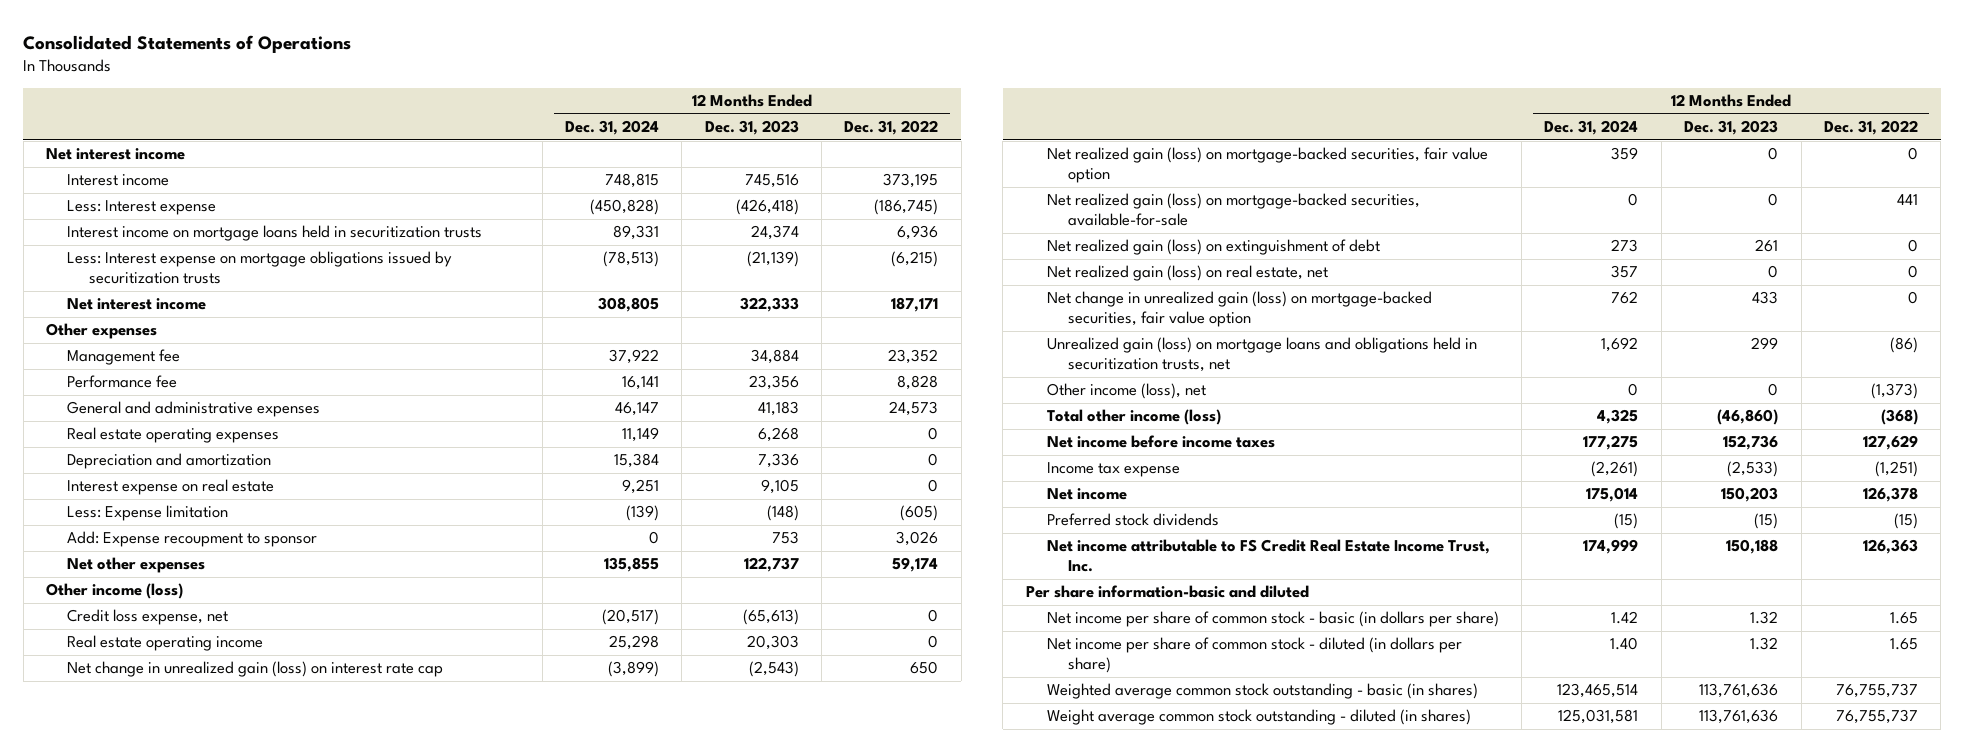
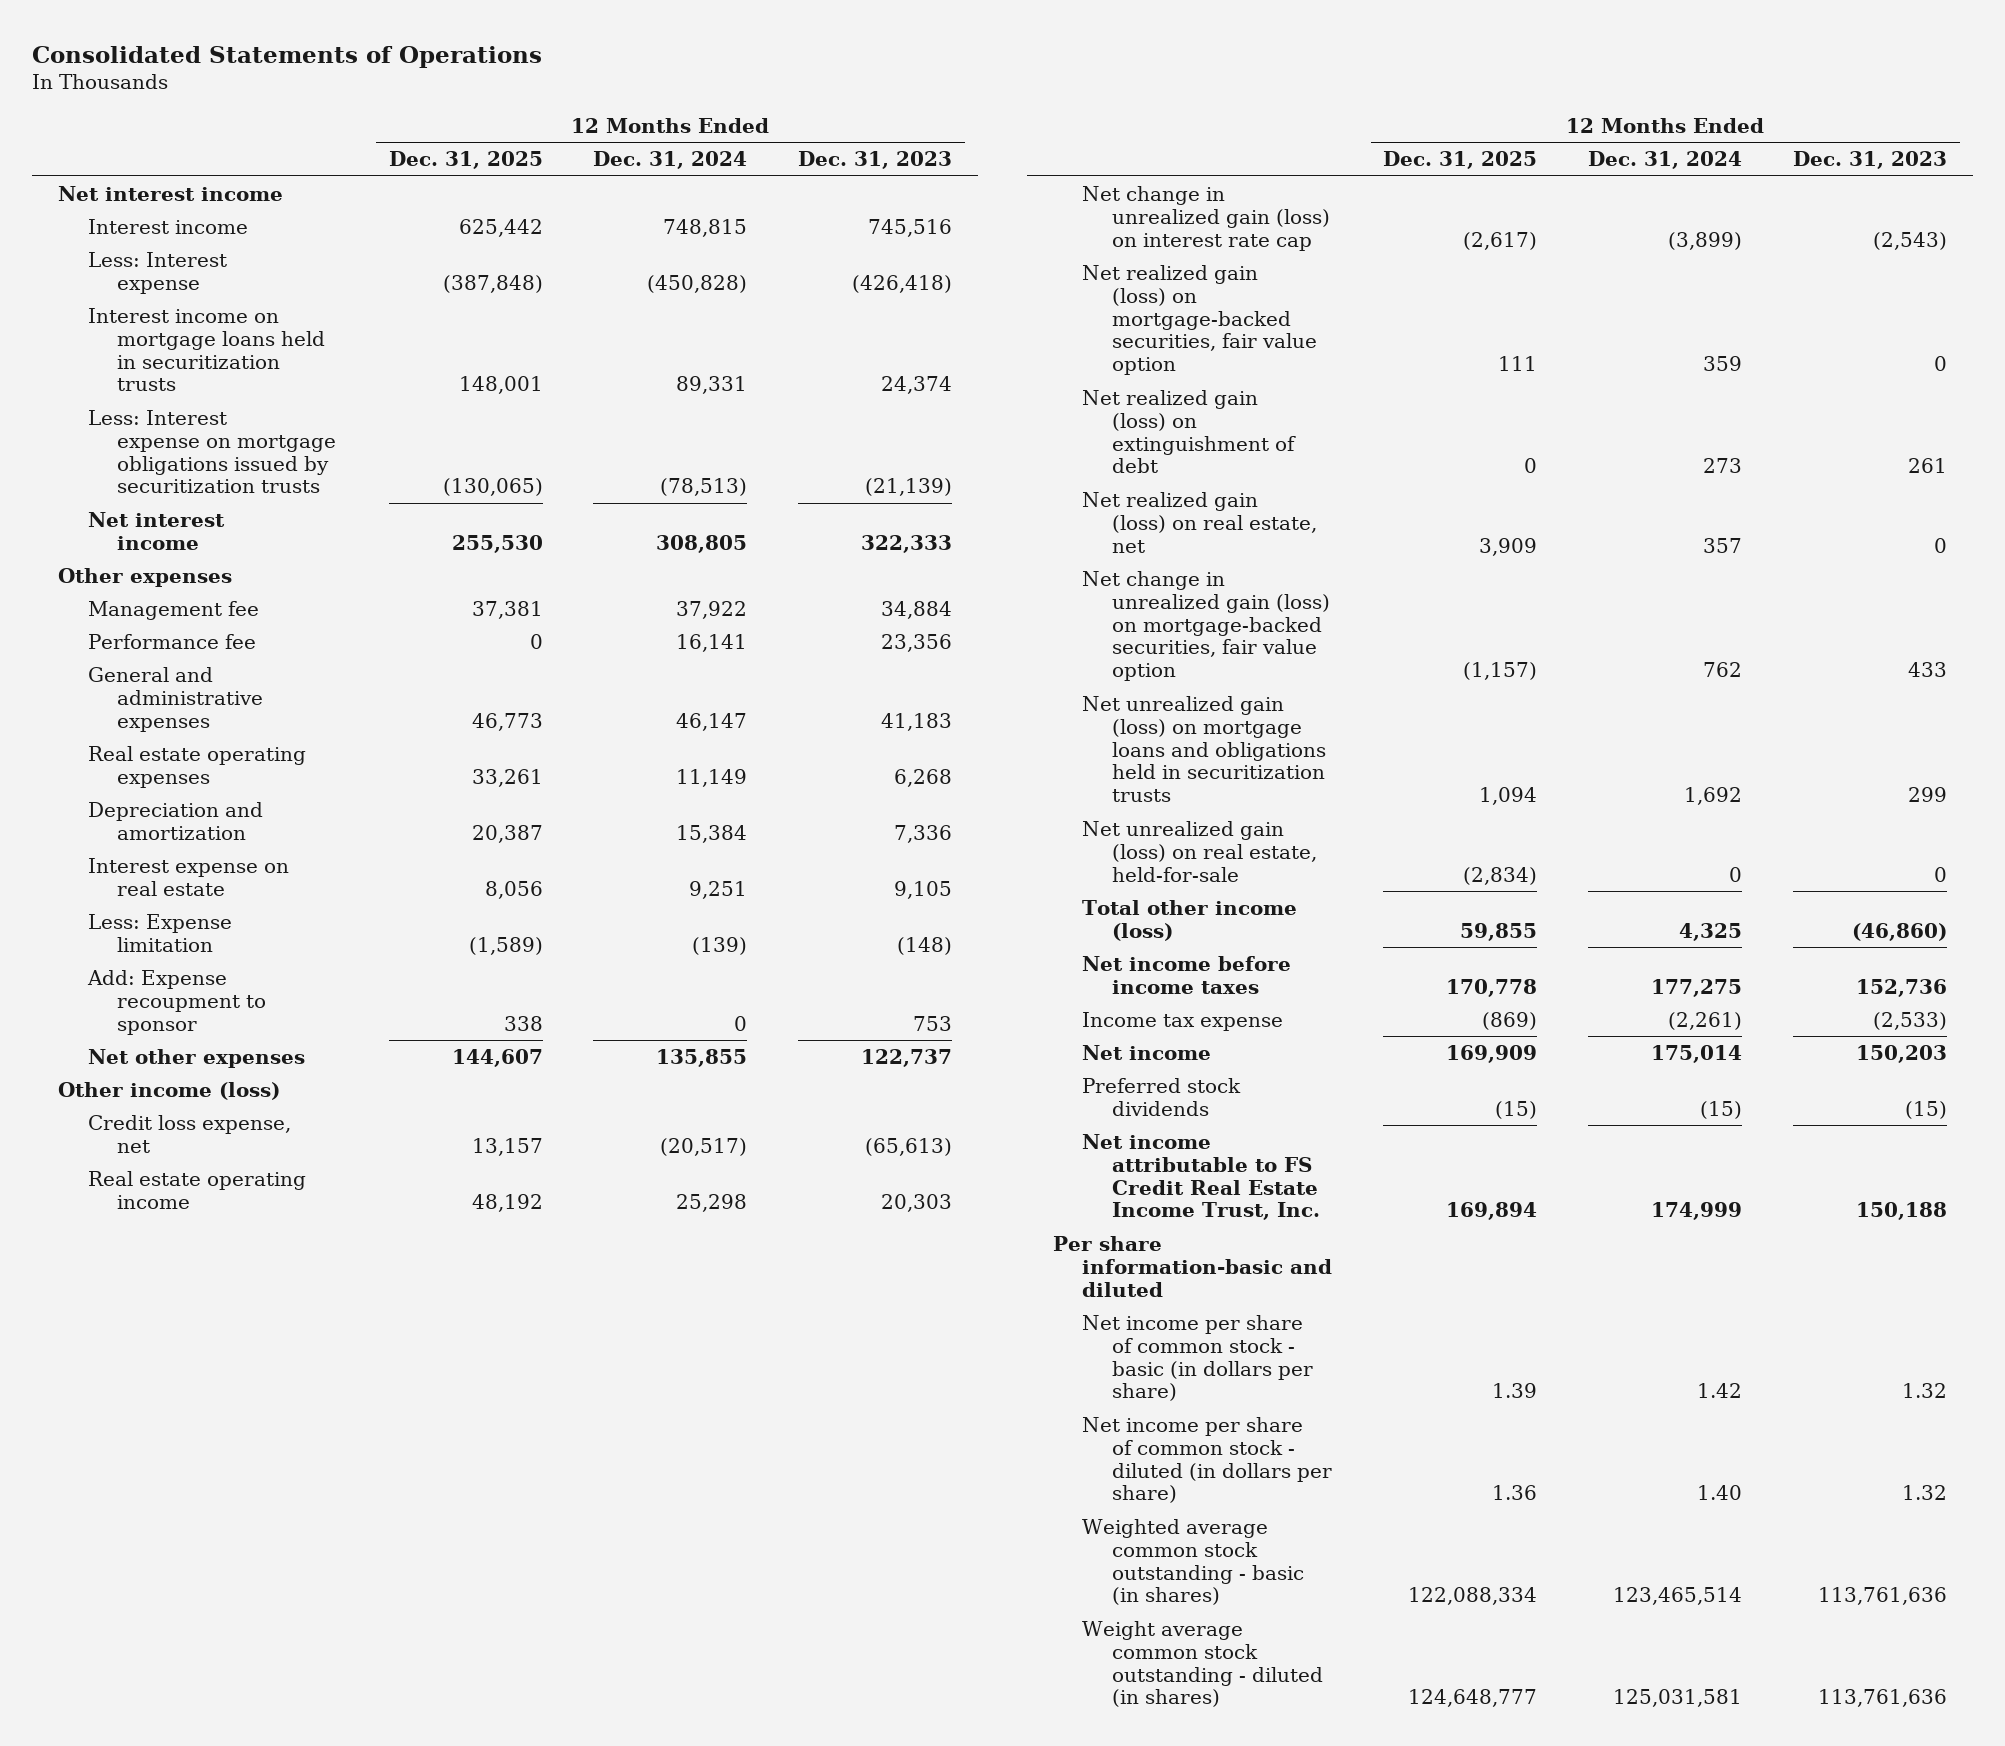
- | 12 Months Ended Dec. 31, 2024 | 12 Months Ended Dec. 31, 2023 | 12 Months Ended Dec. 31, 2022
+ | 12 Months Ended Dec. 31, 2025 | 12 Months Ended Dec. 31, 2024 | 12 Months Ended Dec. 31, 2023
- Net realized gain (loss) on mortgage-backed securities, available-for-sale | 0 | 0 | 441
- Unrealized gain (loss) on mortgage loans and obligations held in securitization trusts, net | 1,692 | 299 | (86)
- Other income (loss), net | 0 | 0 | (1,373)
+ Net unrealized gain (loss) on mortgage loans and obligations held in securitization trusts | 1,094 | 1,692 | 299
+ Net unrealized gain (loss) on real estate, held-for-sale | (2,834) | 0 | 0

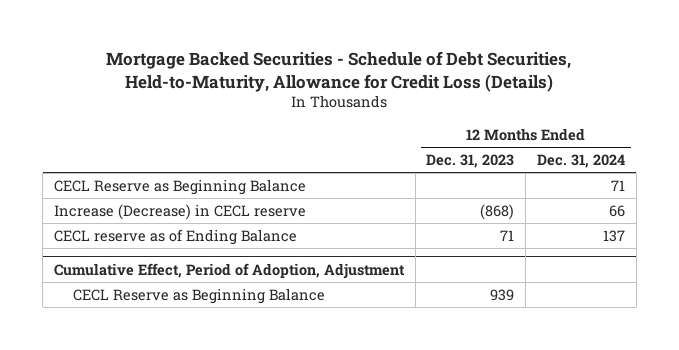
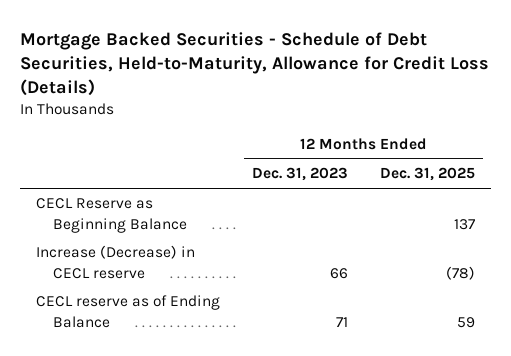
- | 12 Months Ended Dec. 31, 2023 | 12 Months Ended Dec. 31, 2024
+ | 12 Months Ended Dec. 31, 2023 | 12 Months Ended Dec. 31, 2025
- Increase (Decrease) in CECL reserve | (868) | 66
+ Increase (Decrease) in CECL reserve | 66 | (78)
- Cumulative Effect, Period of Adoption, Adjustment
- CECL Reserve as Beginning Balance | 939 |

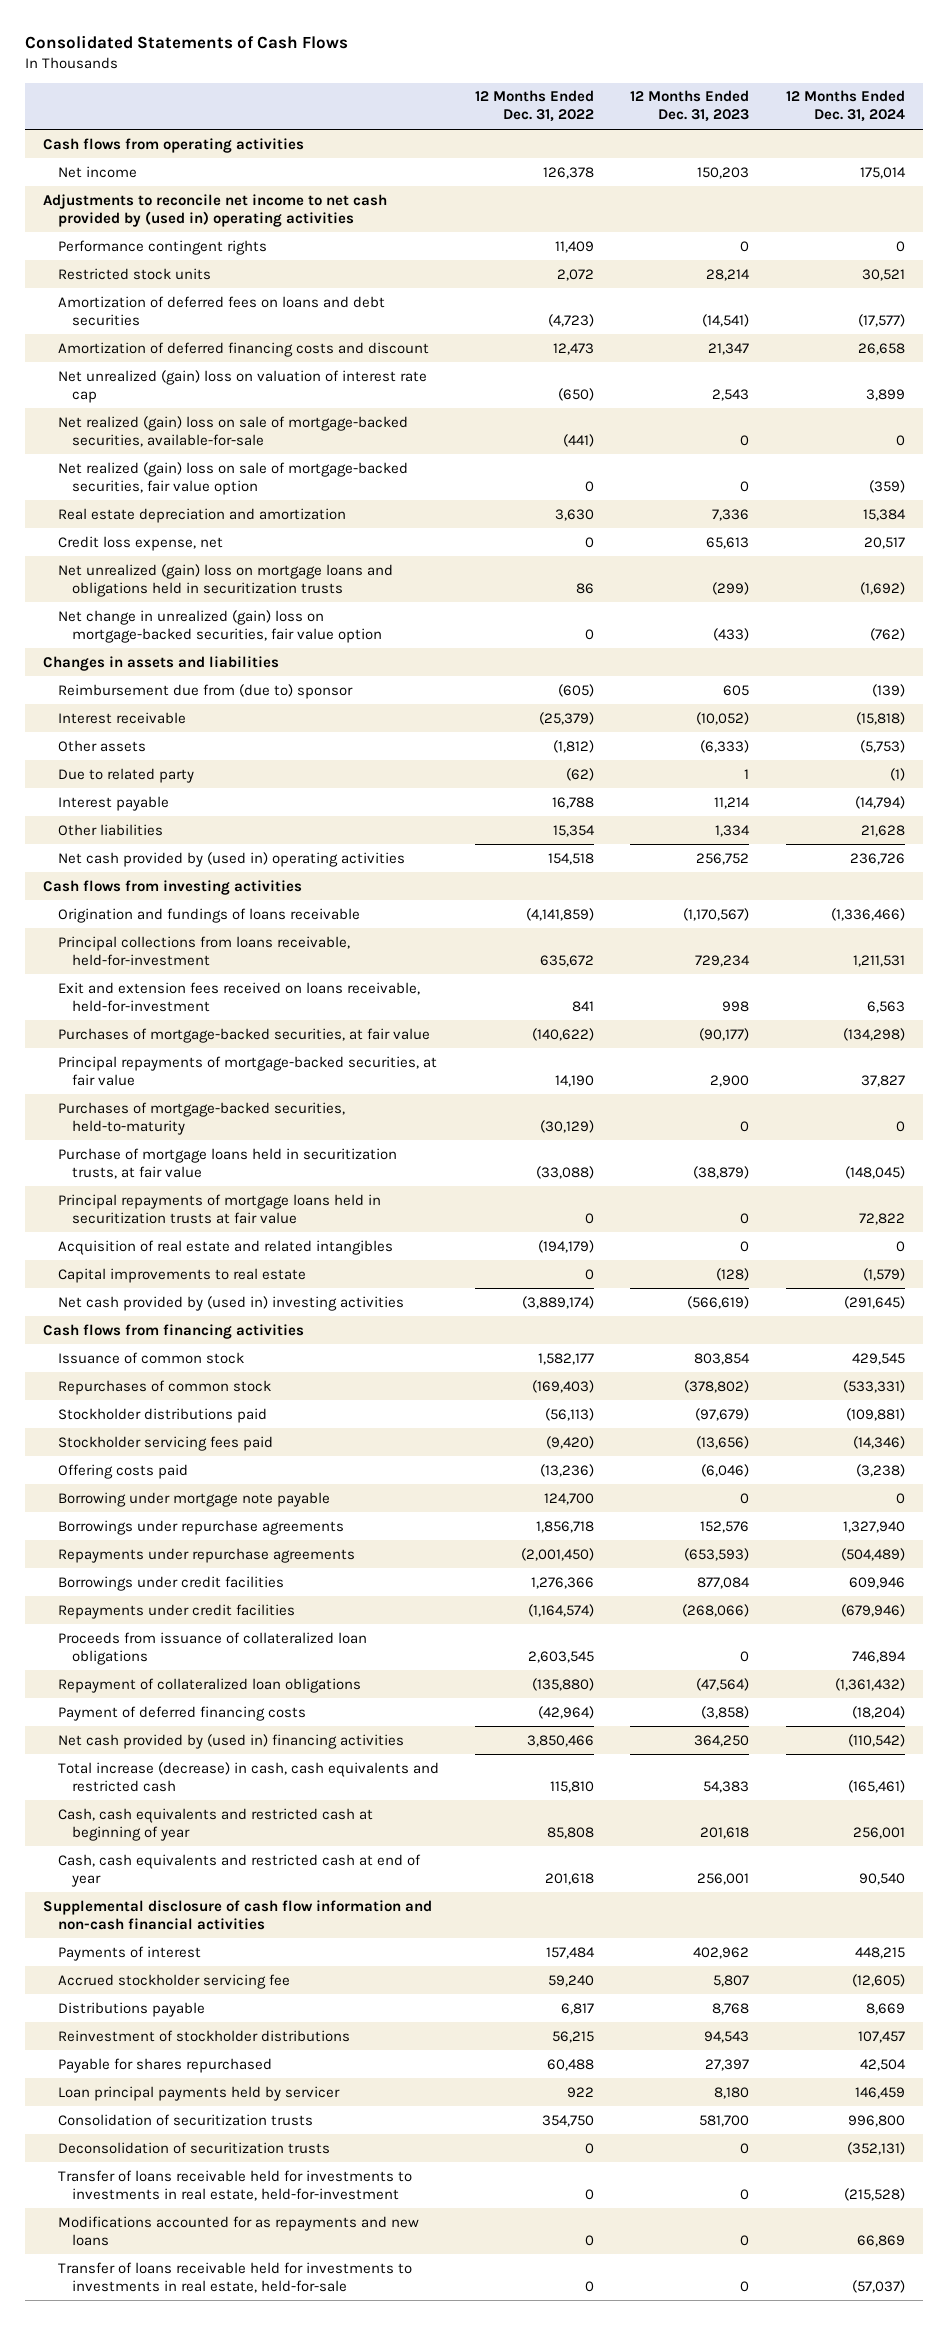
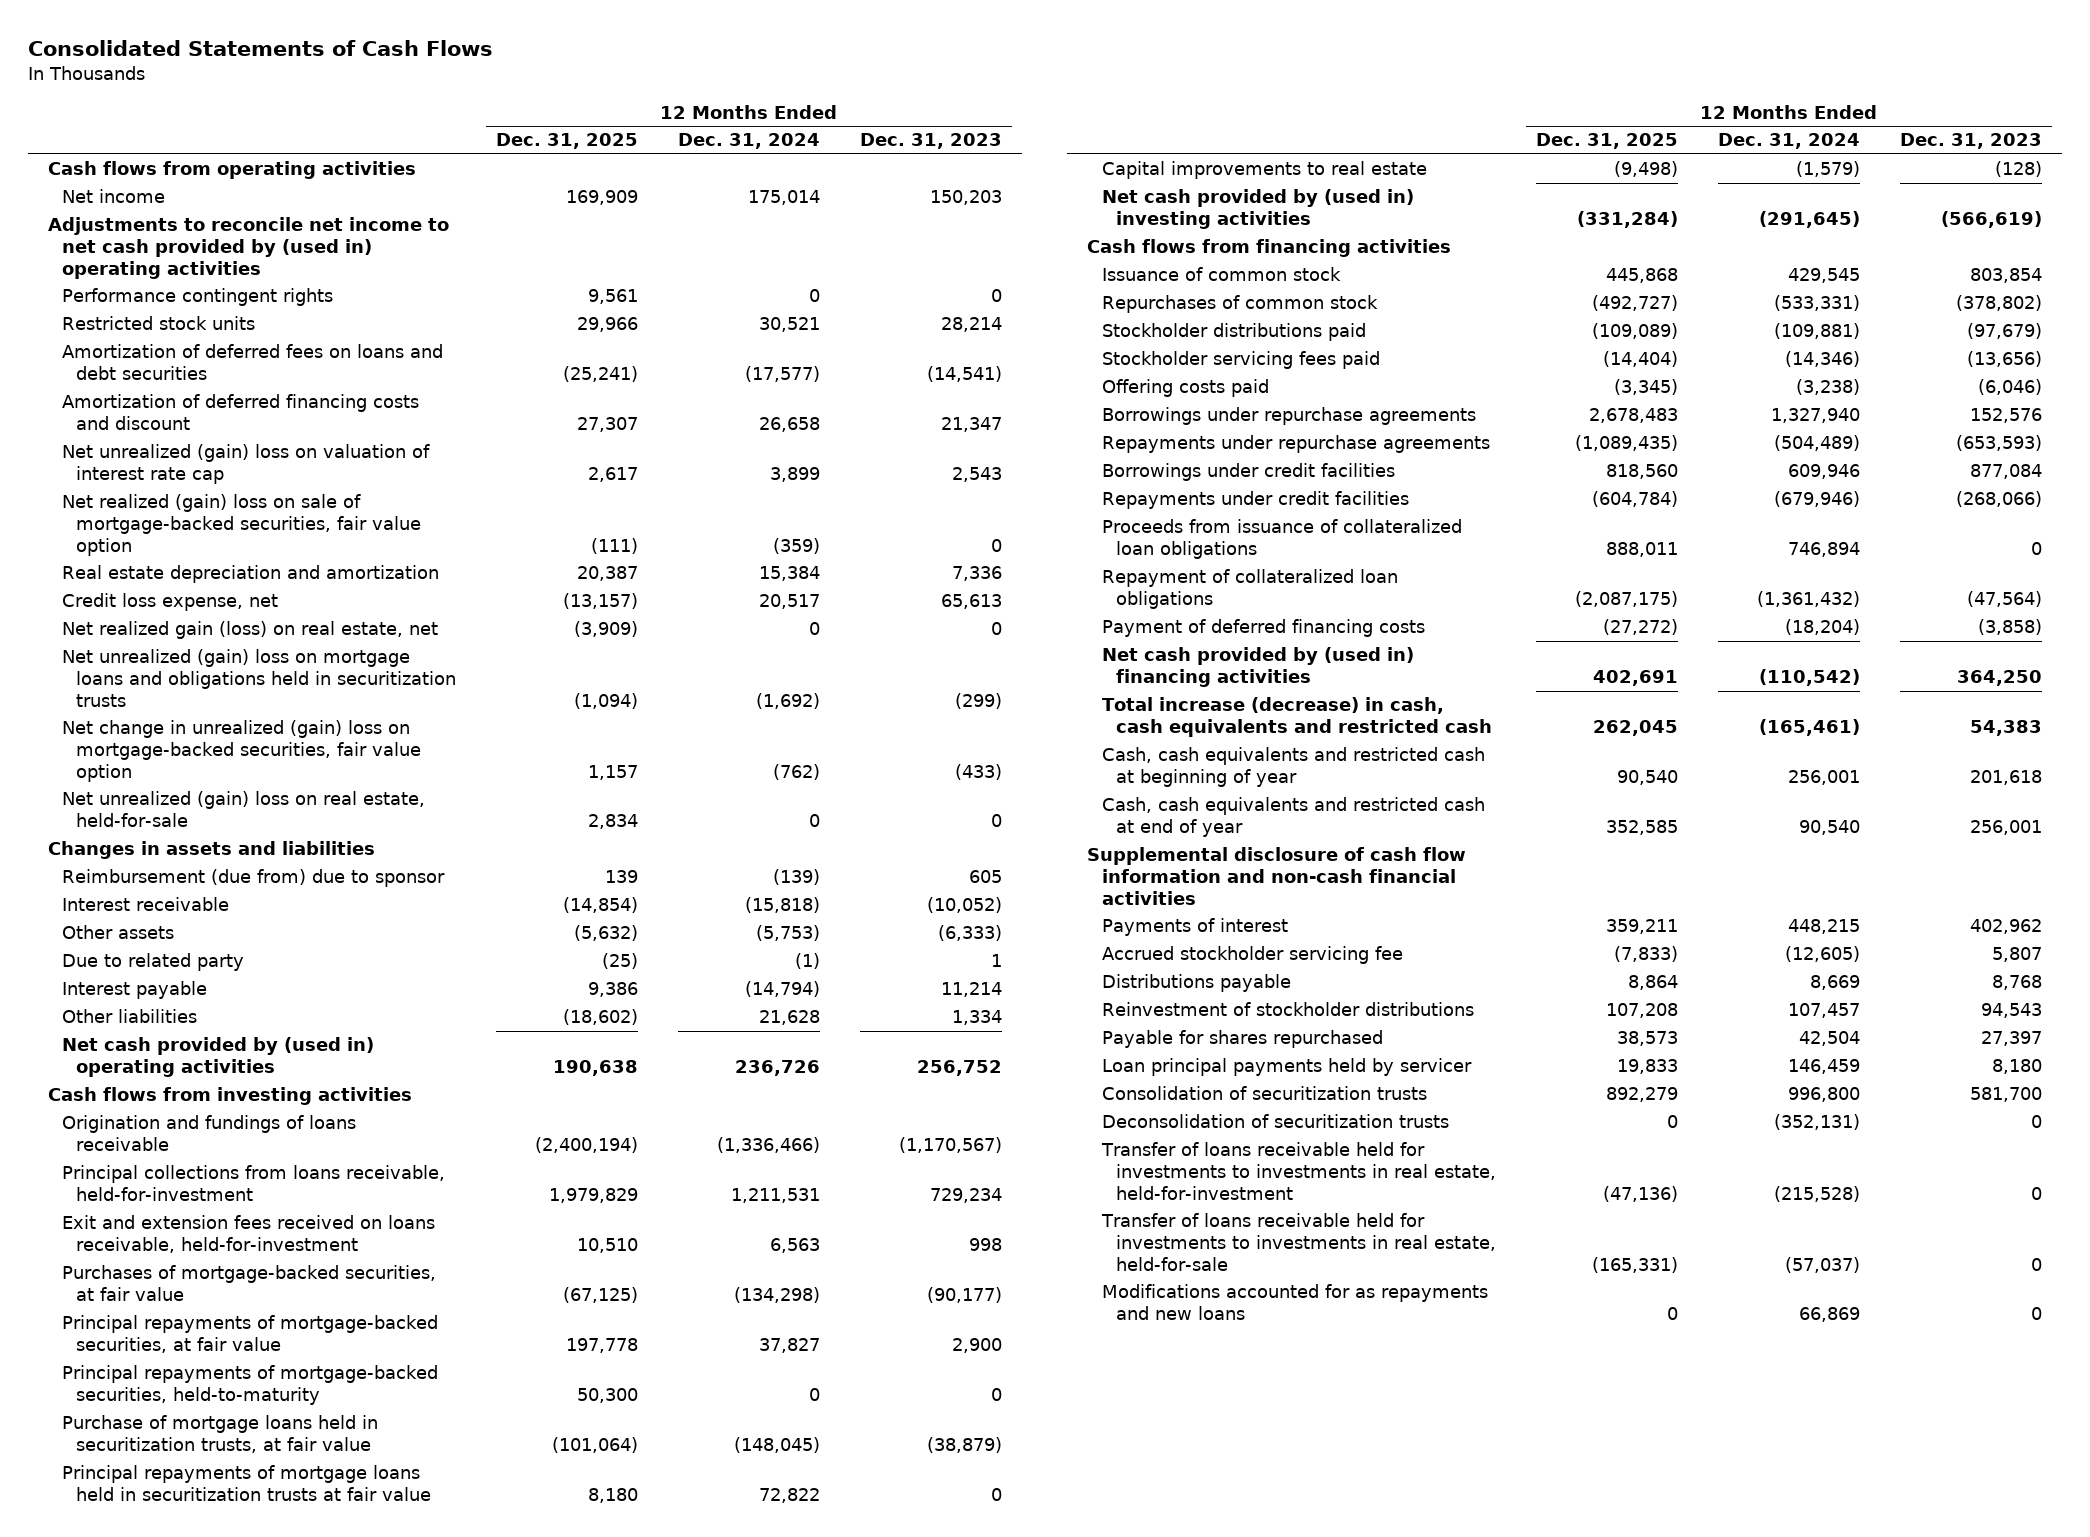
- | 12 Months Ended Dec. 31, 2022 | 12 Months Ended Dec. 31, 2023 | 12 Months Ended Dec. 31, 2024
+ | 12 Months Ended Dec. 31, 2025 | 12 Months Ended Dec. 31, 2024 | 12 Months Ended Dec. 31, 2023
- Net realized (gain) loss on sale of mortgage-backed securities, available-for-sale | (441) | 0 | 0
+ Net realized gain (loss) on real estate, net | (3,909) | 0 | 0
+ Net unrealized (gain) loss on real estate, held-for-sale | 2,834 | 0 | 0
- Reimbursement due from (due to) sponsor | (605) | 605 | (139)
+ Reimbursement (due from) due to sponsor | 139 | (139) | 605
- Purchases of mortgage-backed securities, held-to-maturity | (30,129) | 0 | 0
+ Principal repayments of mortgage-backed securities, held-to-maturity | 50,300 | 0 | 0
- Acquisition of real estate and related intangibles | (194,179) | 0 | 0
- Borrowing under mortgage note payable | 124,700 | 0 | 0
moved down: Modifications accounted for as repayments and new loans | 0 | 66,869 | 0

